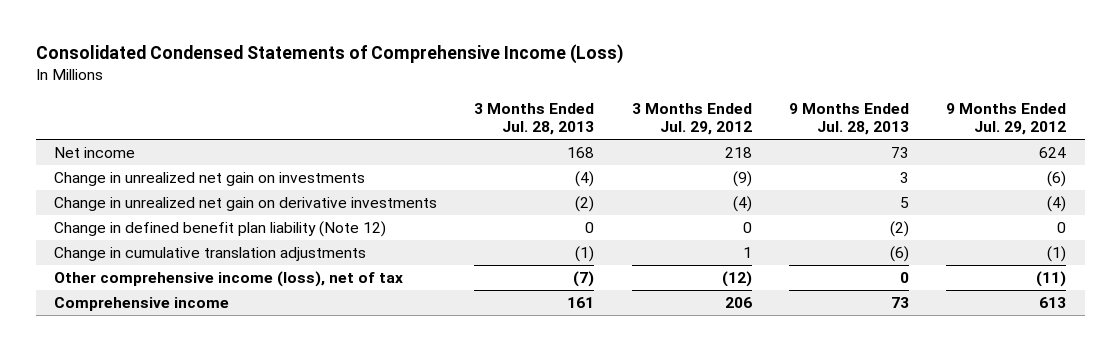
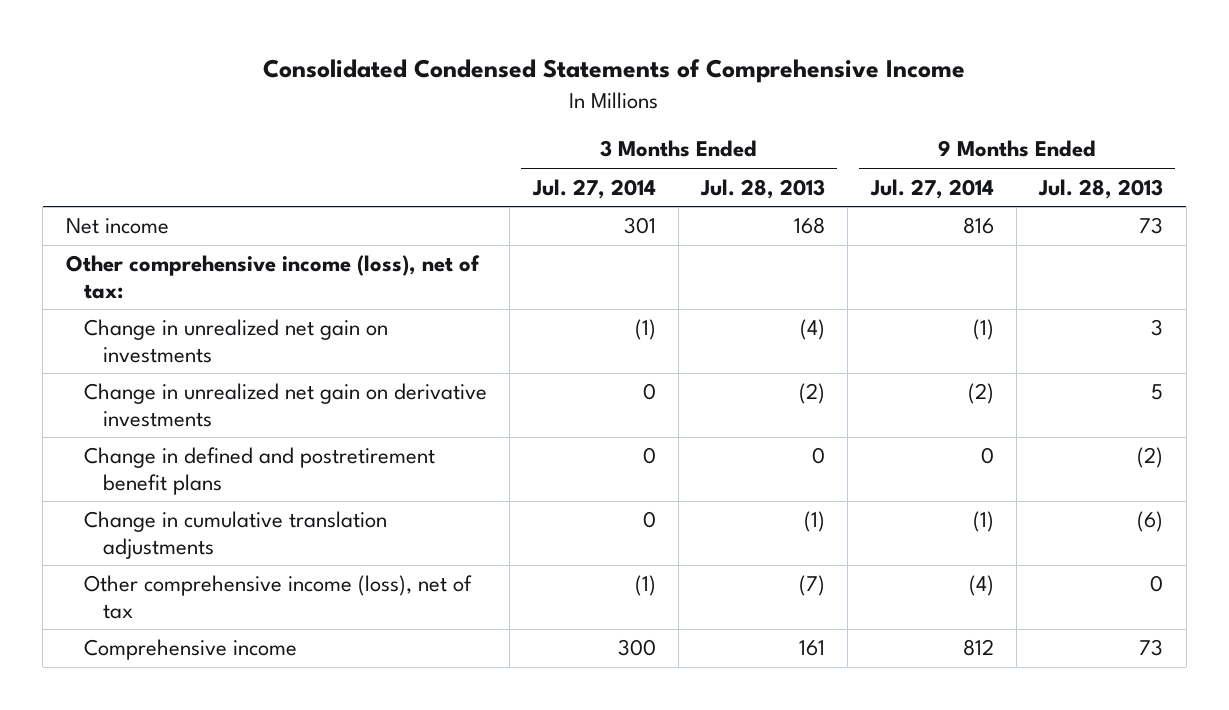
- Consolidated Condensed Statements of Comprehensive Income (Loss)
+ Consolidated Condensed Statements of Comprehensive Income
- | 3 Months Ended Jul. 28, 2013 | 3 Months Ended Jul. 29, 2012 | 9 Months Ended Jul. 28, 2013 | 9 Months Ended Jul. 29, 2012
+ | 3 Months Ended Jul. 27, 2014 | 3 Months Ended Jul. 28, 2013 | 9 Months Ended Jul. 27, 2014 | 9 Months Ended Jul. 28, 2013
+ Other comprehensive income (loss), net of tax:
- Change in defined benefit plan liability (Note 12) | 0 | 0 | (2) | 0
+ Change in defined and postretirement benefit plans | 0 | 0 | 0 | (2)

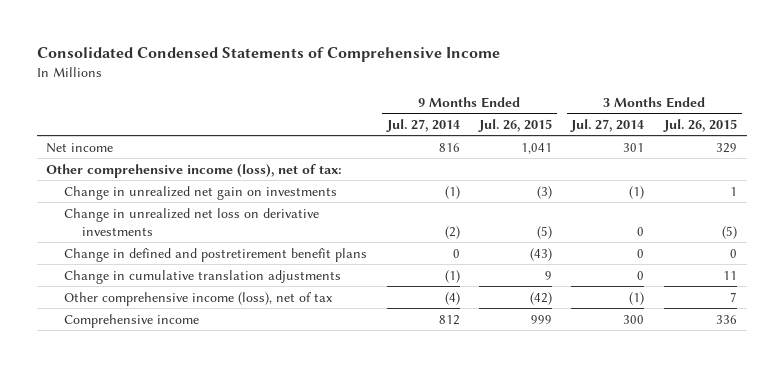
- | 3 Months Ended Jul. 27, 2014 | 3 Months Ended Jul. 28, 2013 | 9 Months Ended Jul. 27, 2014 | 9 Months Ended Jul. 28, 2013
+ | 9 Months Ended Jul. 27, 2014 | 9 Months Ended Jul. 26, 2015 | 3 Months Ended Jul. 27, 2014 | 3 Months Ended Jul. 26, 2015
- Change in unrealized net gain on derivative investments | 0 | (2) | (2) | 5
+ Change in unrealized net loss on derivative investments | (2) | (5) | 0 | (5)

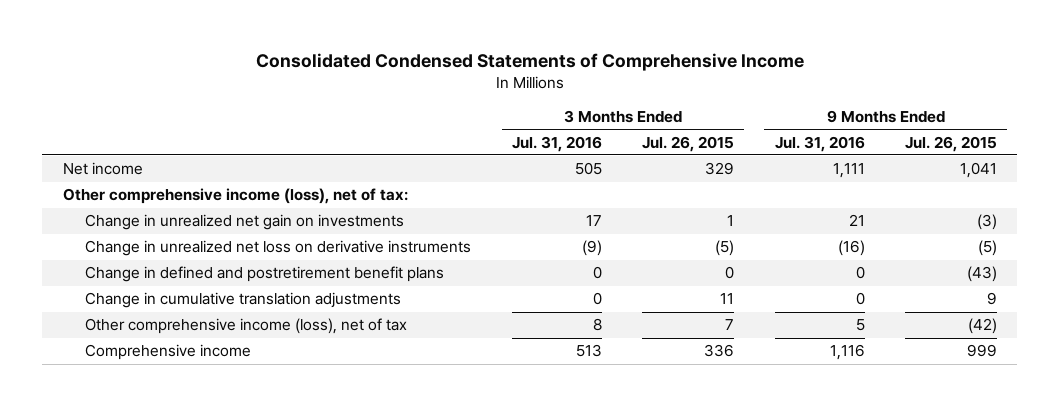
- | 9 Months Ended Jul. 27, 2014 | 9 Months Ended Jul. 26, 2015 | 3 Months Ended Jul. 27, 2014 | 3 Months Ended Jul. 26, 2015
+ | 3 Months Ended Jul. 31, 2016 | 3 Months Ended Jul. 26, 2015 | 9 Months Ended Jul. 31, 2016 | 9 Months Ended Jul. 26, 2015
- Change in unrealized net loss on derivative investments | (2) | (5) | 0 | (5)
+ Change in unrealized net loss on derivative instruments | (9) | (5) | (16) | (5)

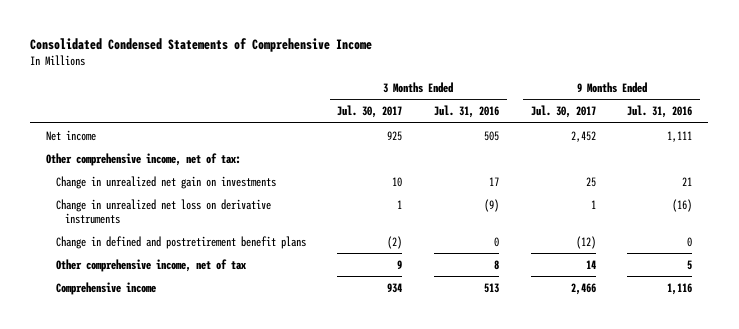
- | 3 Months Ended Jul. 31, 2016 | 3 Months Ended Jul. 26, 2015 | 9 Months Ended Jul. 31, 2016 | 9 Months Ended Jul. 26, 2015
+ | 3 Months Ended Jul. 30, 2017 | 3 Months Ended Jul. 31, 2016 | 9 Months Ended Jul. 30, 2017 | 9 Months Ended Jul. 31, 2016
- Other comprehensive income (loss), net of tax:
+ Other comprehensive income, net of tax:
- Change in cumulative translation adjustments | 0 | 11 | 0 | 9
- Other comprehensive income (loss), net of tax | 8 | 7 | 5 | (42)
+ Other comprehensive income, net of tax | 9 | 8 | 14 | 5

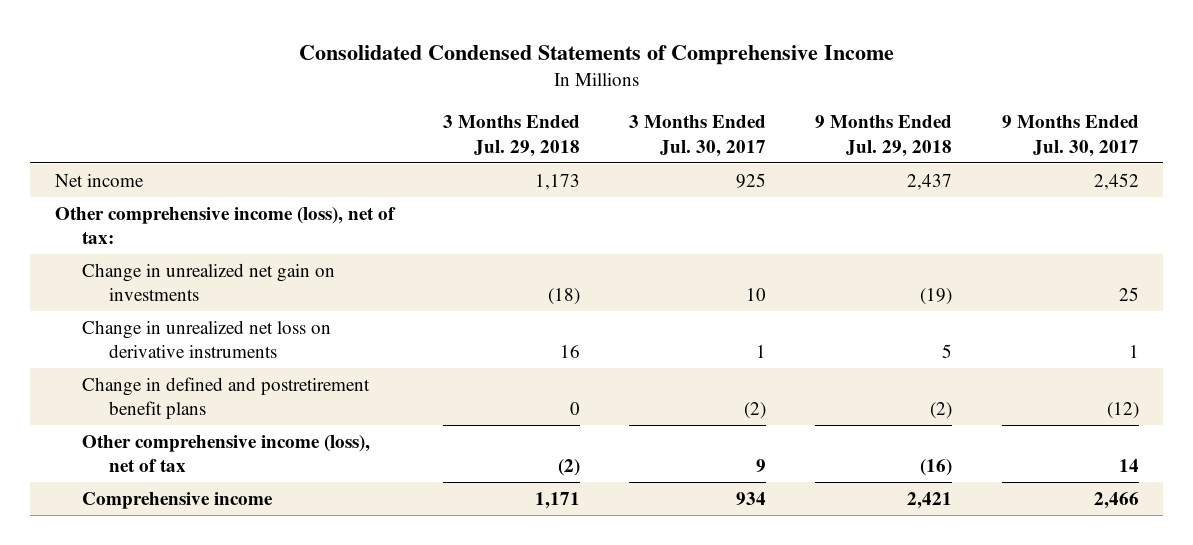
- | 3 Months Ended Jul. 30, 2017 | 3 Months Ended Jul. 31, 2016 | 9 Months Ended Jul. 30, 2017 | 9 Months Ended Jul. 31, 2016
+ | 3 Months Ended Jul. 29, 2018 | 3 Months Ended Jul. 30, 2017 | 9 Months Ended Jul. 29, 2018 | 9 Months Ended Jul. 30, 2017
- Other comprehensive income, net of tax:
+ Other comprehensive income (loss), net of tax:
- Other comprehensive income, net of tax | 9 | 8 | 14 | 5
+ Other comprehensive income (loss), net of tax | (2) | 9 | (16) | 14

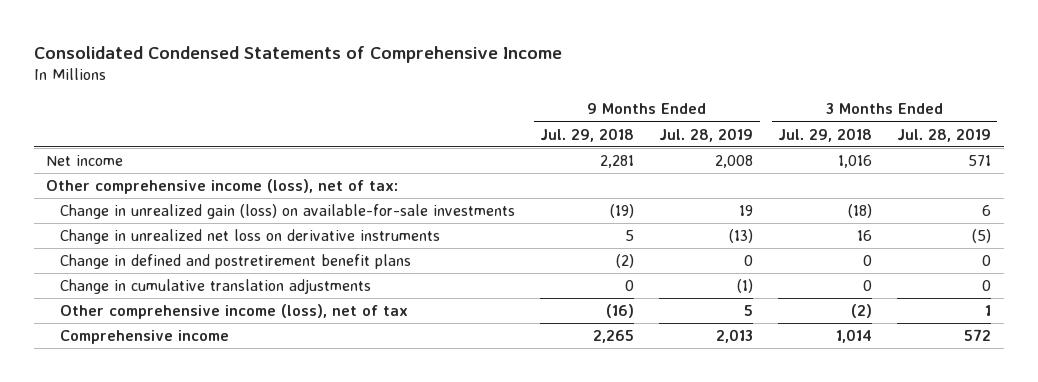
- | 3 Months Ended Jul. 29, 2018 | 3 Months Ended Jul. 30, 2017 | 9 Months Ended Jul. 29, 2018 | 9 Months Ended Jul. 30, 2017
+ | 9 Months Ended Jul. 29, 2018 | 9 Months Ended Jul. 28, 2019 | 3 Months Ended Jul. 29, 2018 | 3 Months Ended Jul. 28, 2019
- Net income | 1,173 | 925 | 2,437 | 2,452
+ Net income | 2,281 | 2,008 | 1,016 | 571
- Change in unrealized net gain on investments | (18) | 10 | (19) | 25
+ Change in unrealized gain (loss) on available-for-sale investments | (19) | 19 | (18) | 6
+ Change in cumulative translation adjustments | 0 | (1) | 0 | 0
- Comprehensive income | 1,171 | 934 | 2,421 | 2,466
+ Comprehensive income | 2,265 | 2,013 | 1,014 | 572

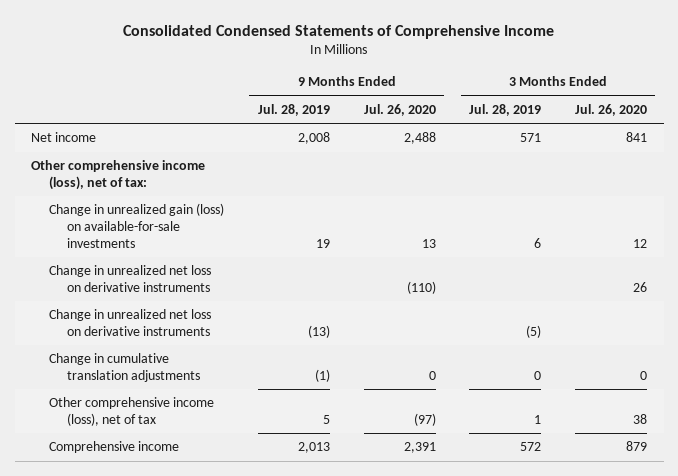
- | 9 Months Ended Jul. 29, 2018 | 9 Months Ended Jul. 28, 2019 | 3 Months Ended Jul. 29, 2018 | 3 Months Ended Jul. 28, 2019
+ | 9 Months Ended Jul. 28, 2019 | 9 Months Ended Jul. 26, 2020 | 3 Months Ended Jul. 28, 2019 | 3 Months Ended Jul. 26, 2020
+ Change in unrealized net loss on derivative instruments | | (110) | | 26
- Change in defined and postretirement benefit plans | (2) | 0 | 0 | 0

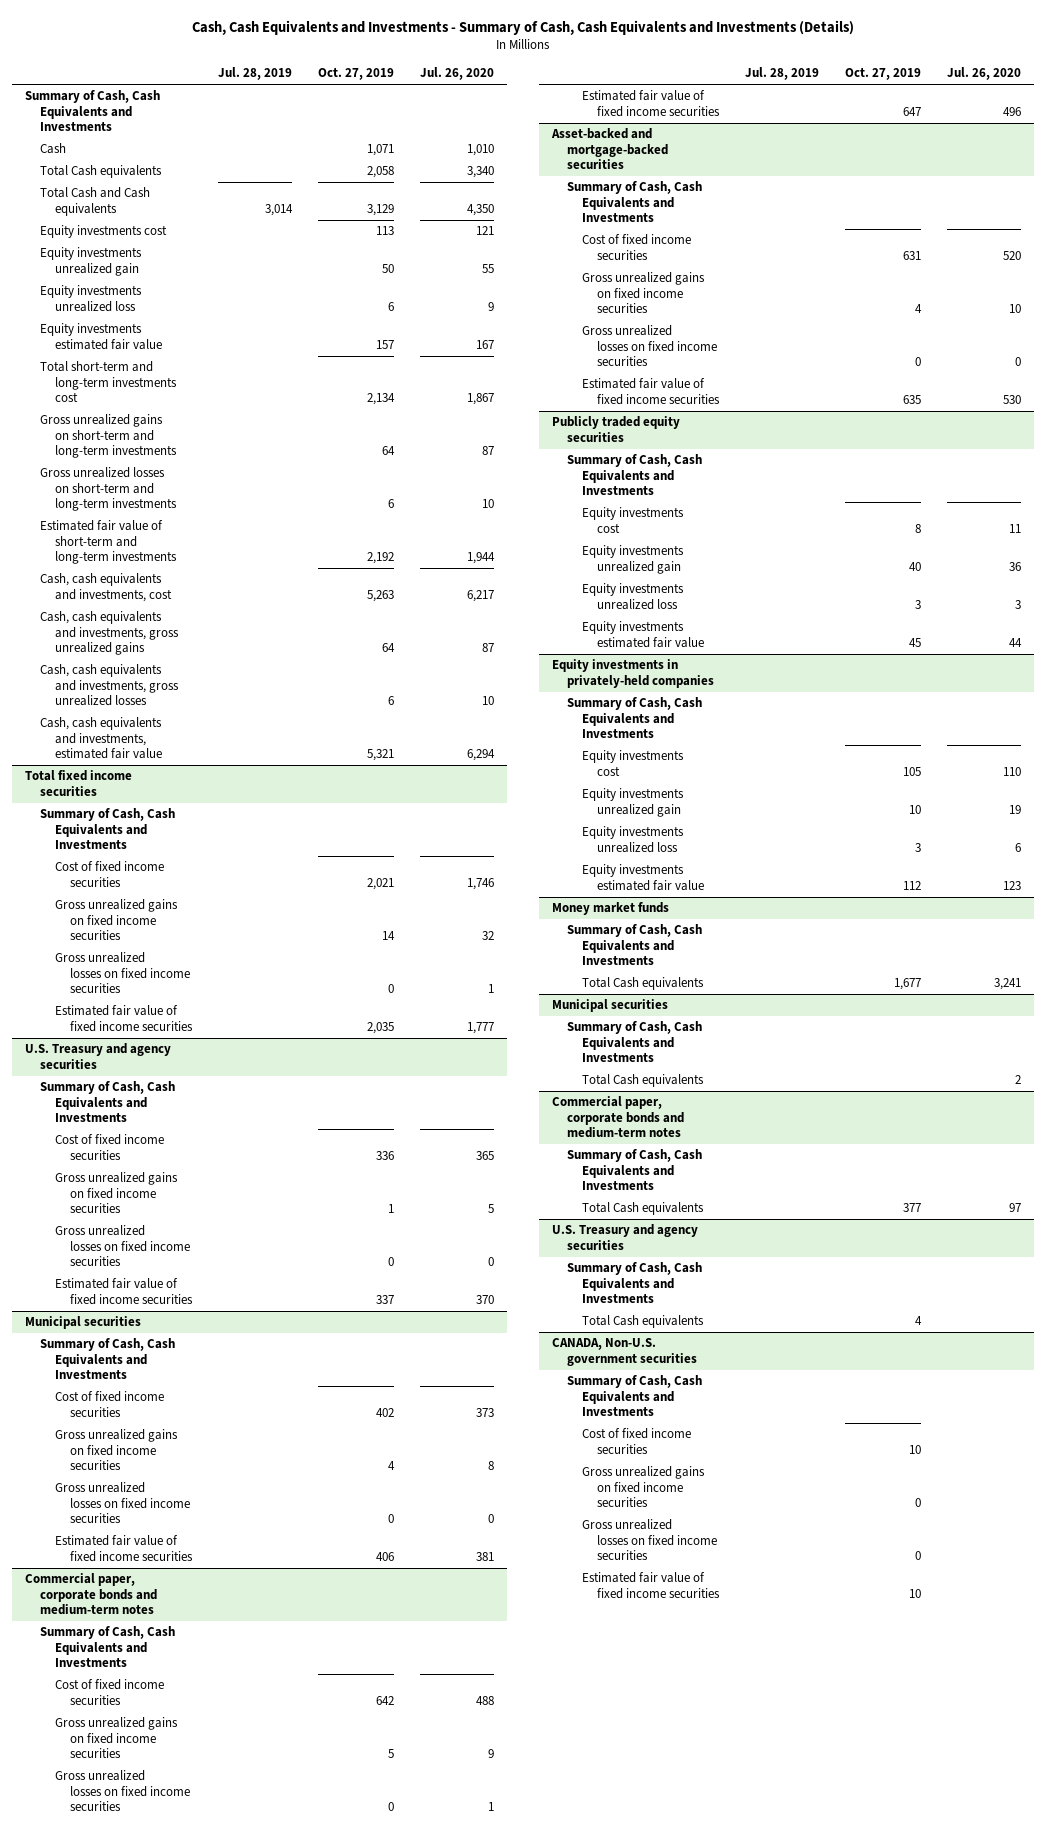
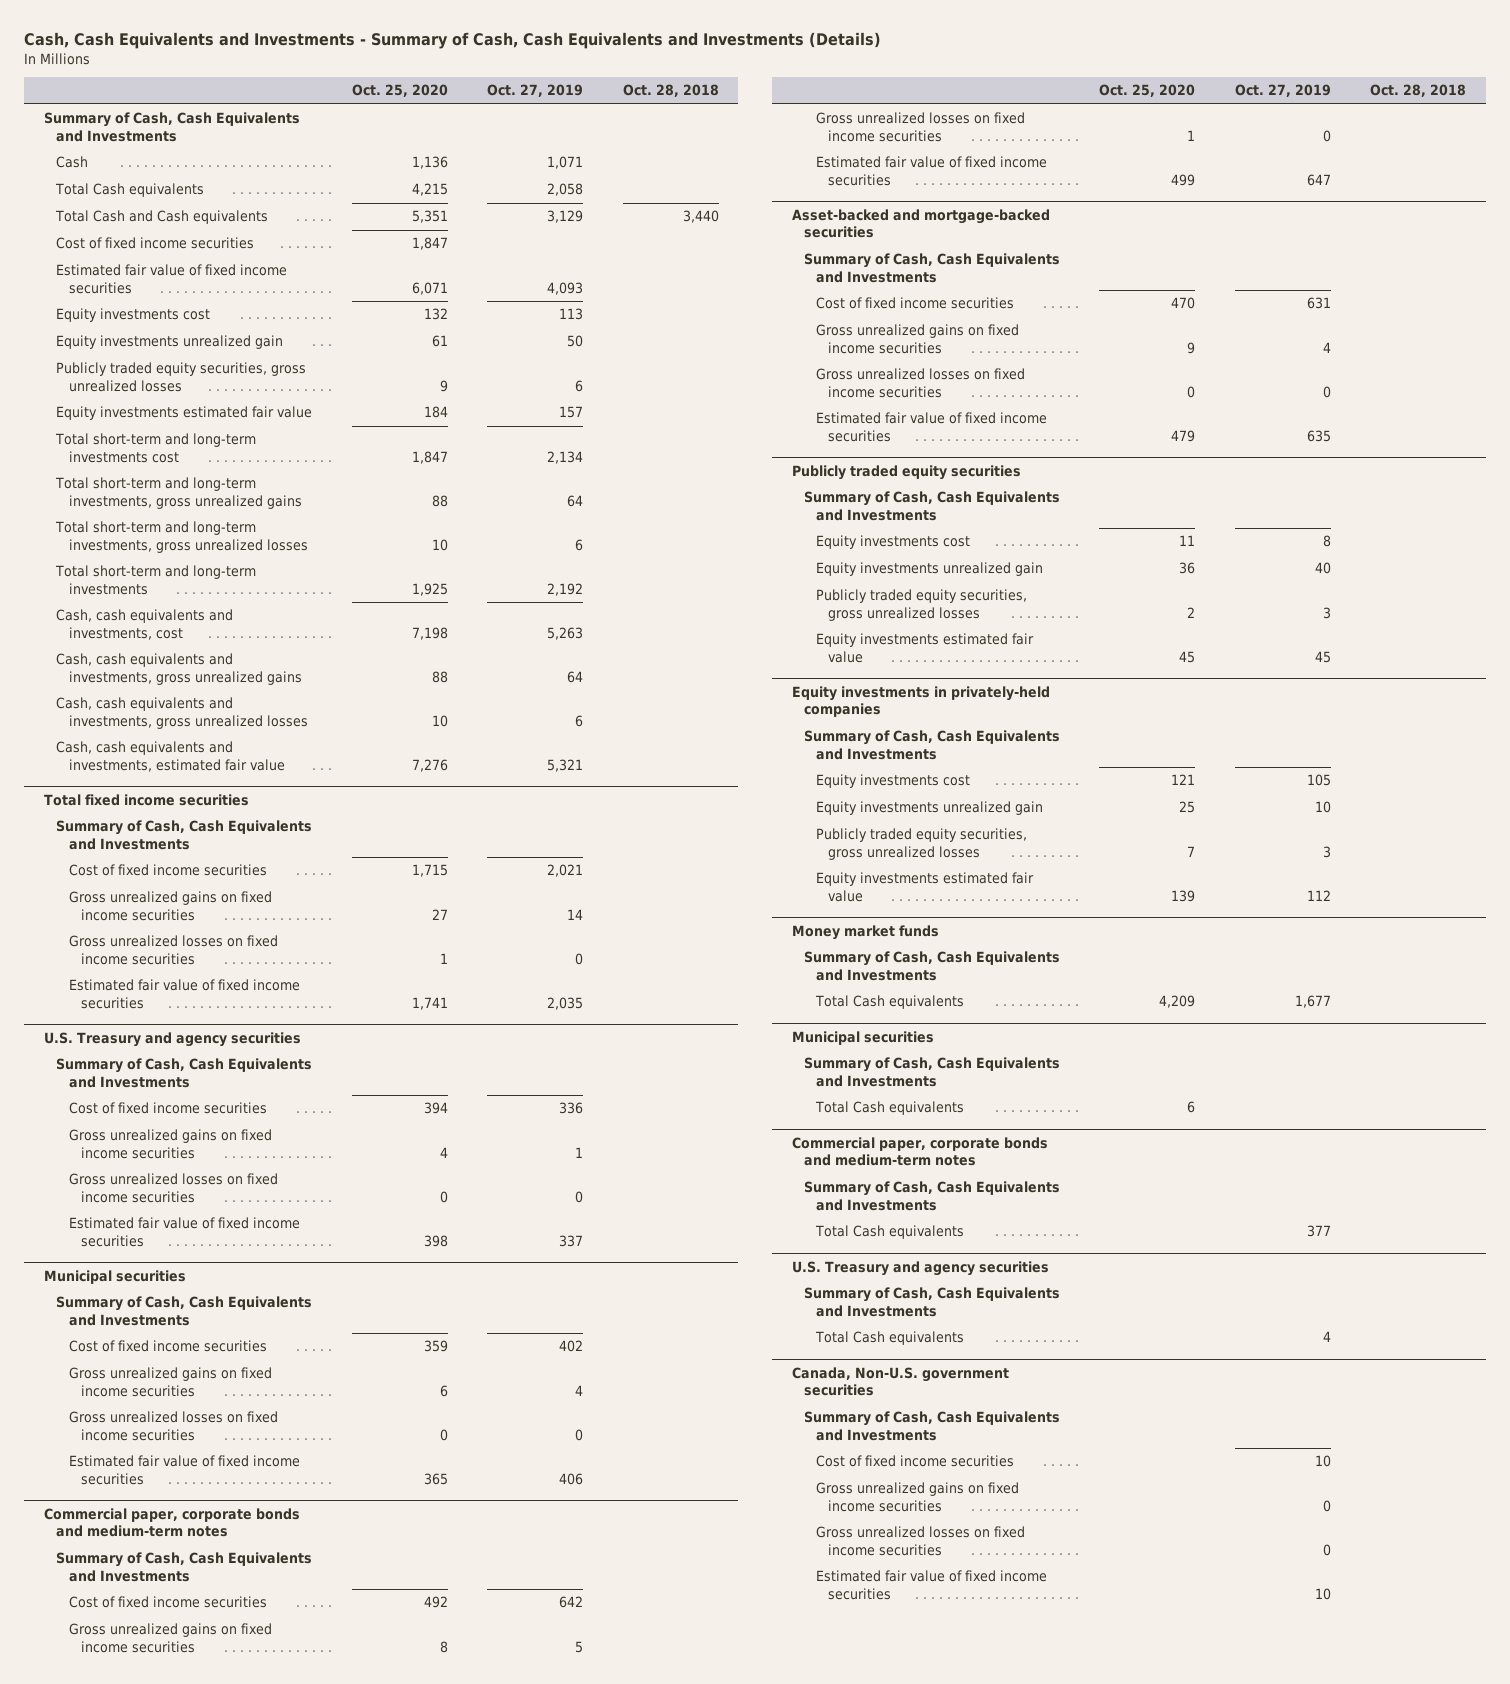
- | Jul. 28, 2019 | Oct. 27, 2019 | Jul. 26, 2020
+ | Oct. 25, 2020 | Oct. 27, 2019 | Oct. 28, 2018
+ Cost of fixed income securities | 1,847 | |
+ Estimated fair value of fixed income securities | 6,071 | 4,093 |
- Equity investments unrealized loss | | 6 | 9
+ Publicly traded equity securities, gross unrealized losses | 9 | 6 |
- Gross unrealized gains on short-term and long-term investments | | 64 | 87
- Gross unrealized losses on short-term and long-term investments | | 6 | 10
- Estimated fair value of short-term and long-term investments | | 2,192 | 1,944
+ Total short-term and long-term investments, gross unrealized gains | 88 | 64 |
+ Total short-term and long-term investments, gross unrealized losses | 10 | 6 |
+ Total short-term and long-term investments | 1,925 | 2,192 |
@ Publicly traded equity securities
- Equity investments unrealized loss | | 3 | 3
+ Publicly traded equity securities, gross unrealized losses | 2 | 3 |
@ Equity investments in privately-held companies
- Equity investments unrealized loss | | 3 | 6
+ Publicly traded equity securities, gross unrealized losses | 7 | 3 |
- CANADA, Non-U.S. government securities
+ Canada, Non-U.S. government securities

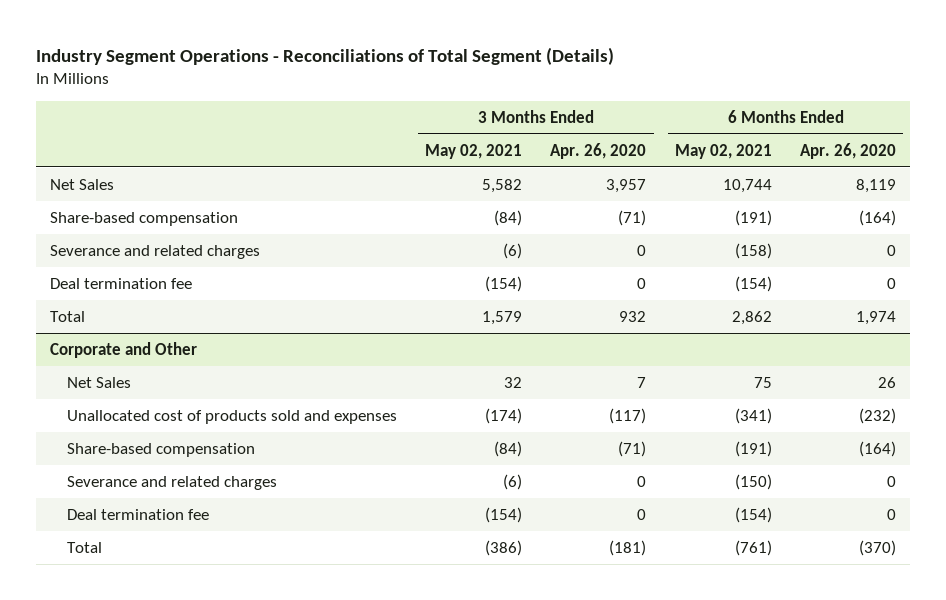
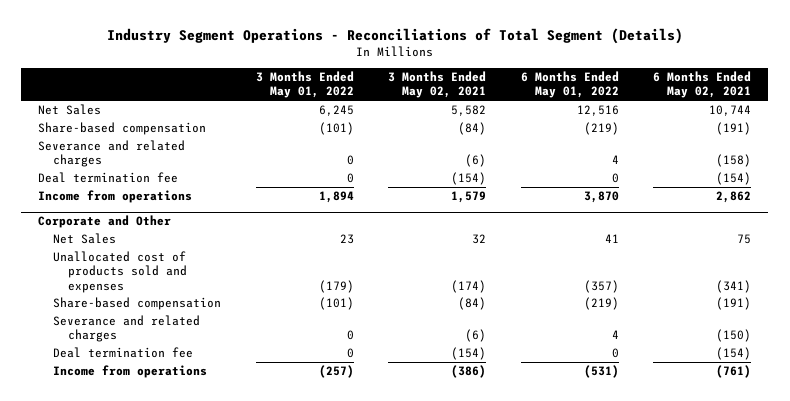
- | 3 Months Ended May 02, 2021 | 3 Months Ended Apr. 26, 2020 | 6 Months Ended May 02, 2021 | 6 Months Ended Apr. 26, 2020
+ | 3 Months Ended May 01, 2022 | 3 Months Ended May 02, 2021 | 6 Months Ended May 01, 2022 | 6 Months Ended May 02, 2021
- Total | 1,579 | 932 | 2,862 | 1,974
+ Income from operations | 1,894 | 1,579 | 3,870 | 2,862
@ Corporate and Other
- Total | (386) | (181) | (761) | (370)
+ Income from operations | (257) | (386) | (531) | (761)

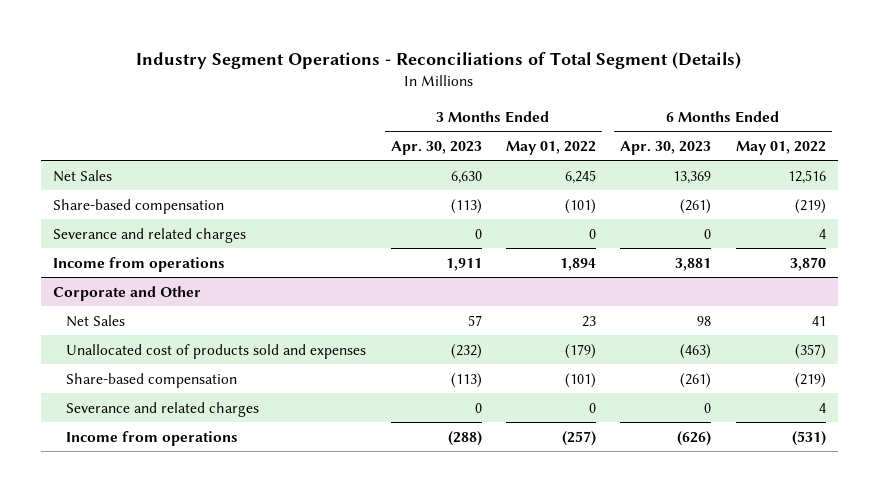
- | 3 Months Ended May 01, 2022 | 3 Months Ended May 02, 2021 | 6 Months Ended May 01, 2022 | 6 Months Ended May 02, 2021
+ | 3 Months Ended Apr. 30, 2023 | 3 Months Ended May 01, 2022 | 6 Months Ended Apr. 30, 2023 | 6 Months Ended May 01, 2022
- Deal termination fee | 0 | (154) | 0 | (154)
@ Corporate and Other
- Deal termination fee | 0 | (154) | 0 | (154)

